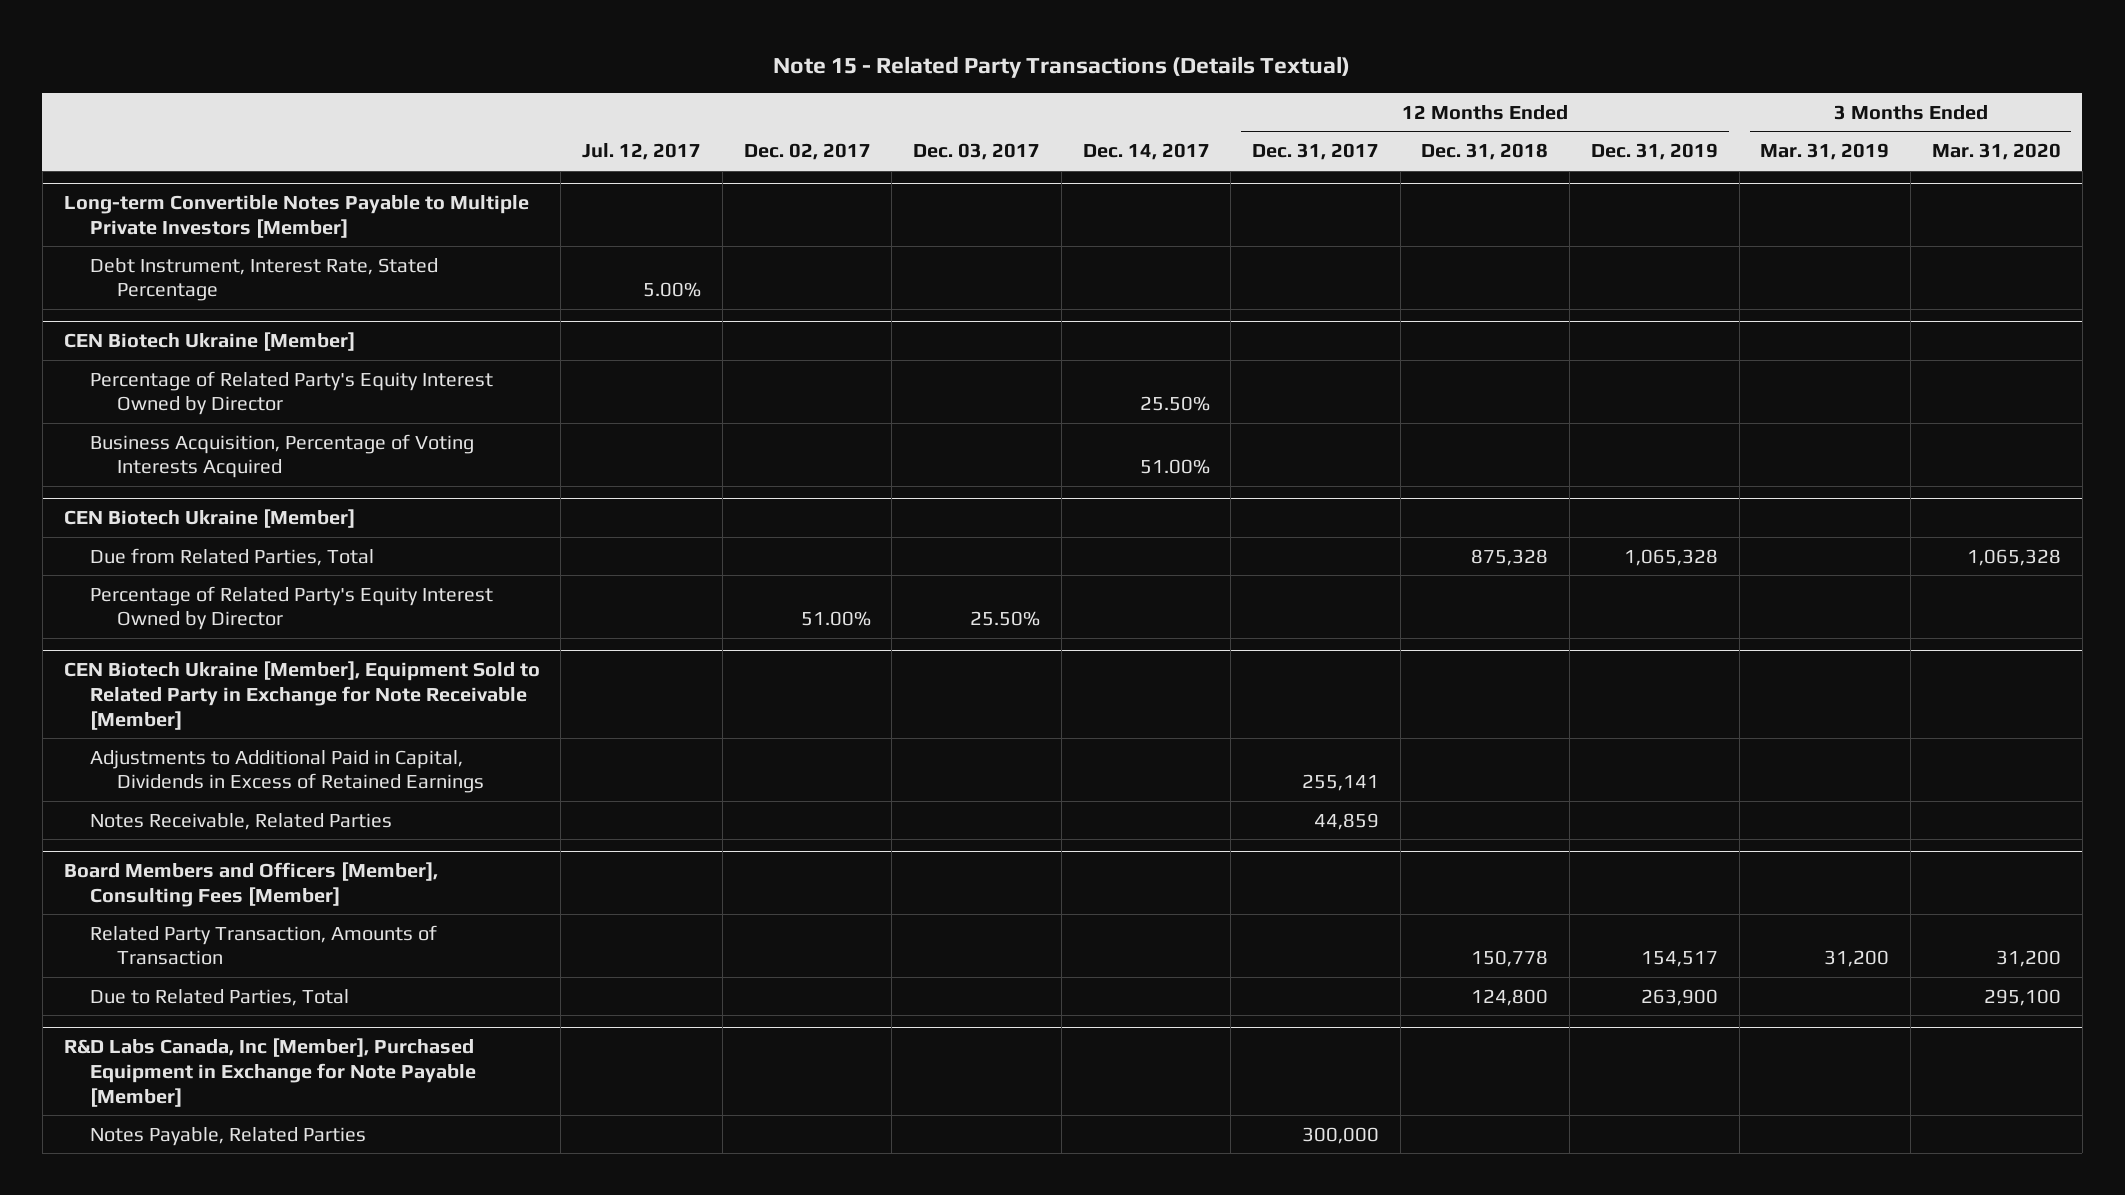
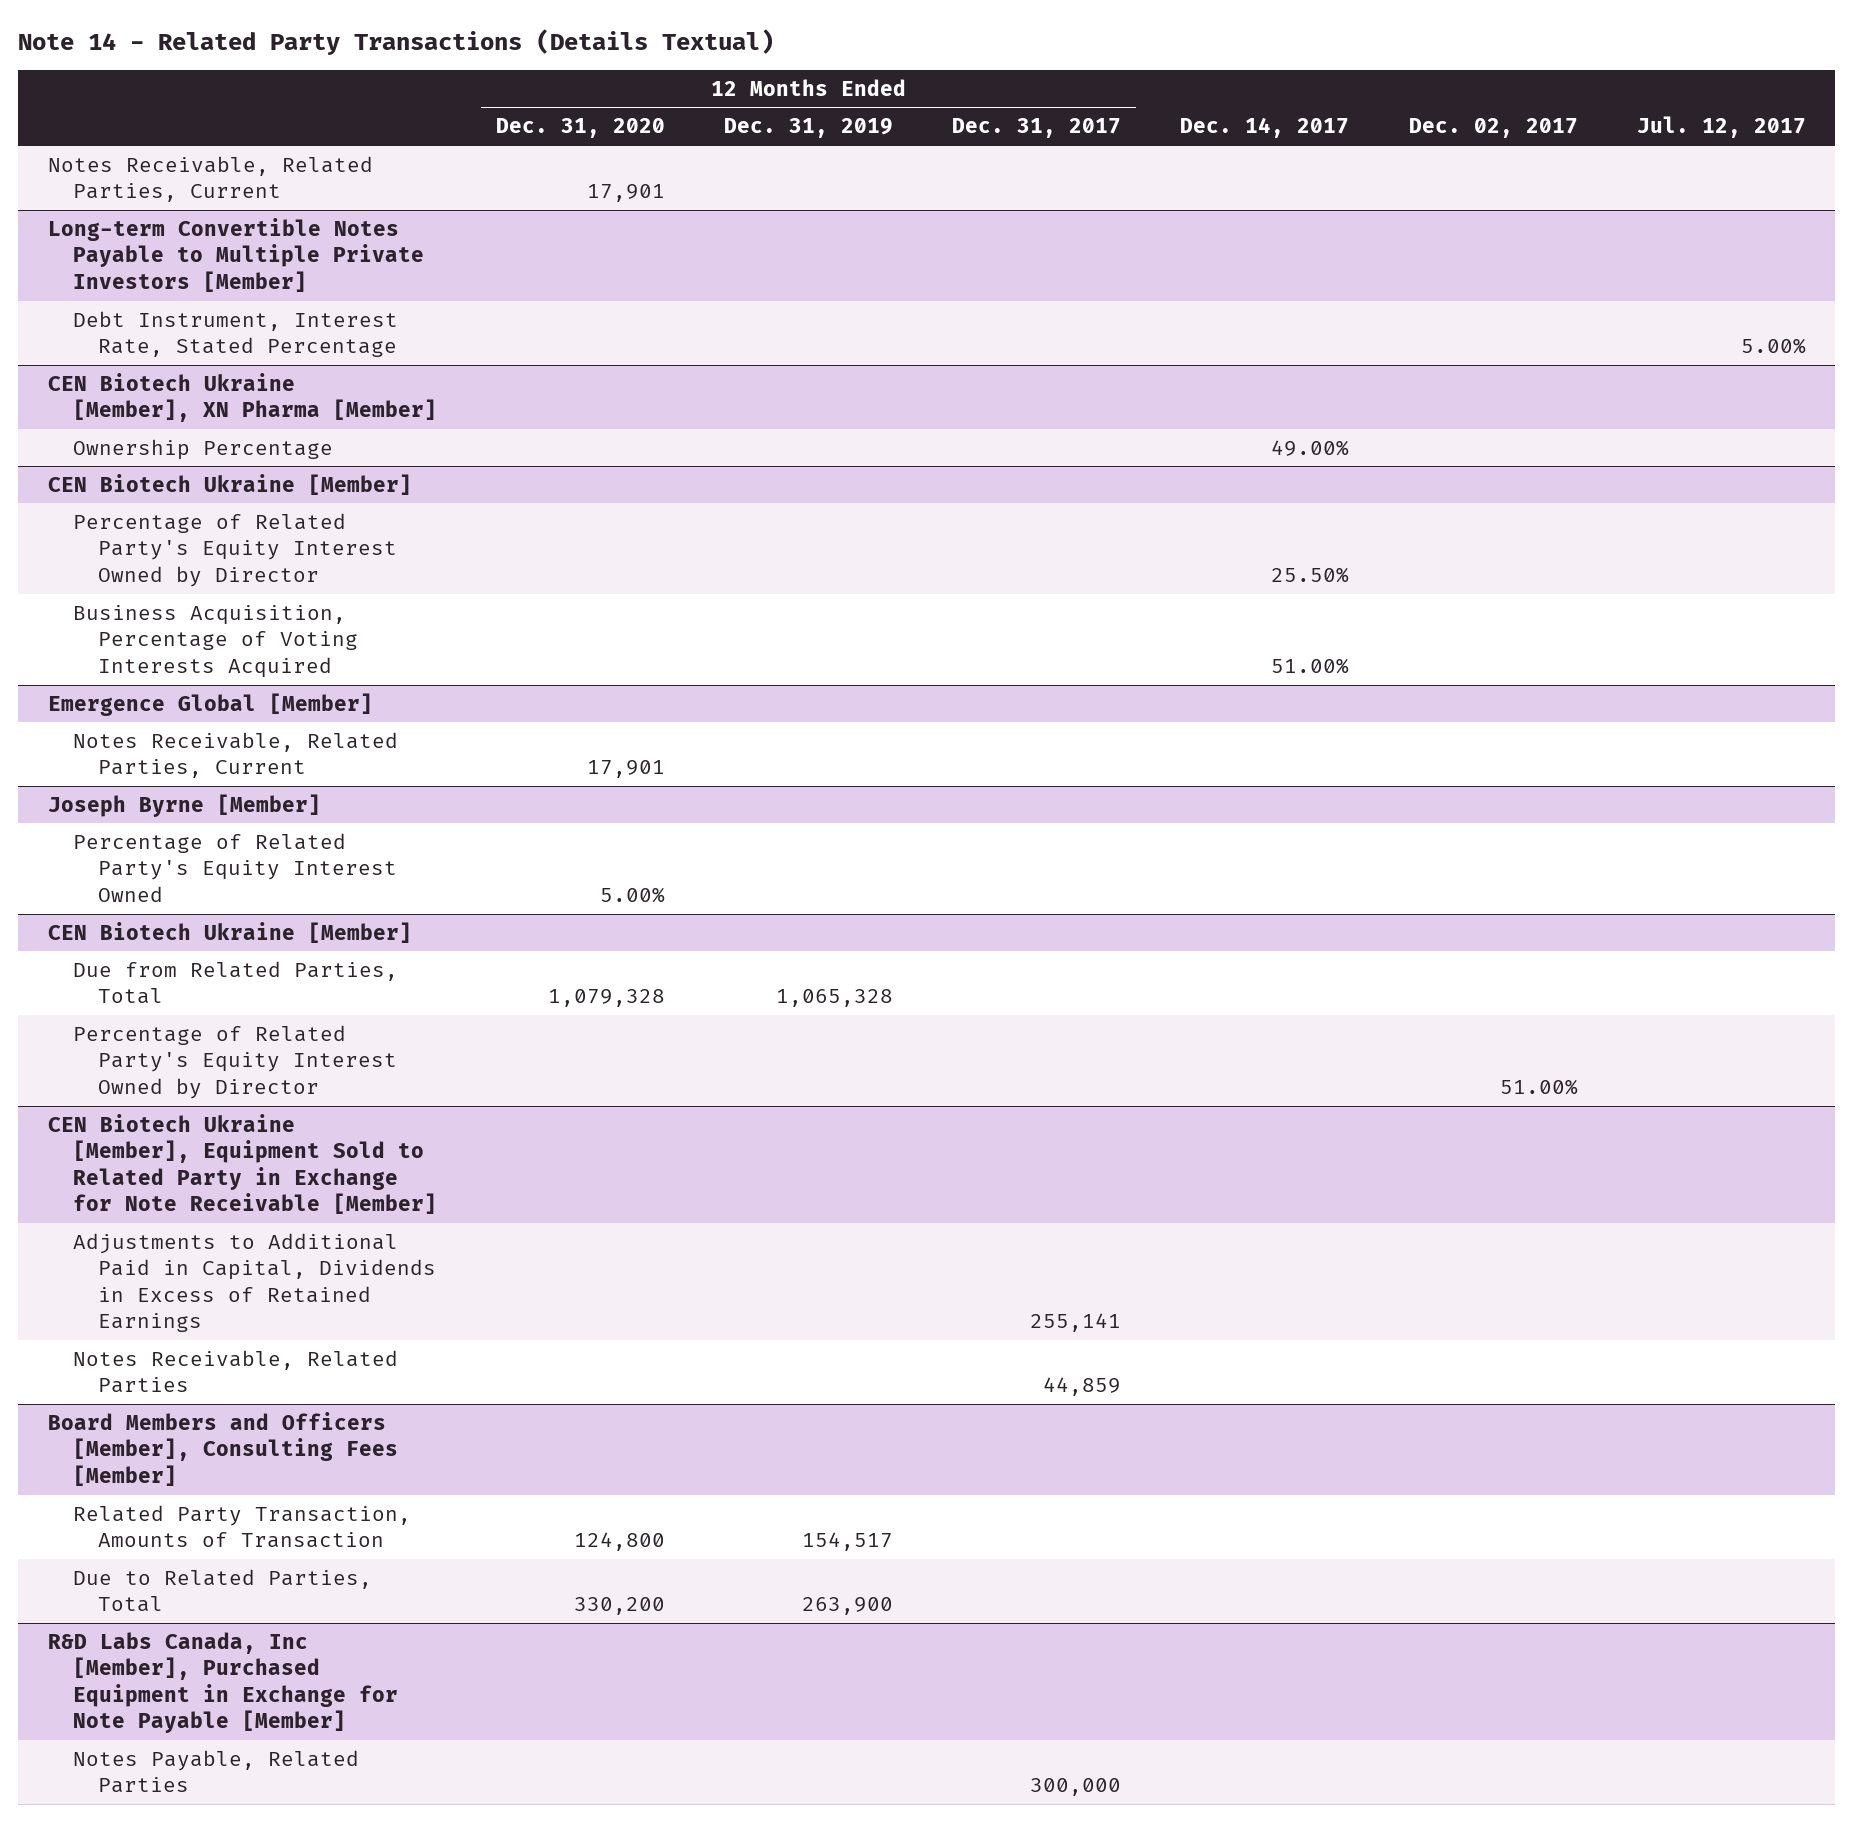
- Note 15 - Related Party Transactions (Details Textual)
+ Note 14 - Related Party Transactions (Details Textual)
- | Jul. 12, 2017 | Dec. 02, 2017 | Dec. 03, 2017 | Dec. 14, 2017 | 12 Months Ended Dec. 31, 2017 | 12 Months Ended Dec. 31, 2018 | 12 Months Ended Dec. 31, 2019 | 3 Months Ended Mar. 31, 2019 | 3 Months Ended Mar. 31, 2020
+ | 12 Months Ended Dec. 31, 2020 | 12 Months Ended Dec. 31, 2019 | 12 Months Ended Dec. 31, 2017 | Dec. 14, 2017 | Dec. 02, 2017 | Jul. 12, 2017
+ Notes Receivable, Related Parties, Current | 17,901 | | | | |
+ CEN Biotech Ukraine [Member], XN Pharma [Member]
+ Ownership Percentage | | | | 49.00% | |
+ Emergence Global [Member]
+ Notes Receivable, Related Parties, Current | 17,901 | | | | |
+ Joseph Byrne [Member]
+ Percentage of Related Party's Equity Interest Owned | 5.00% | | | | |

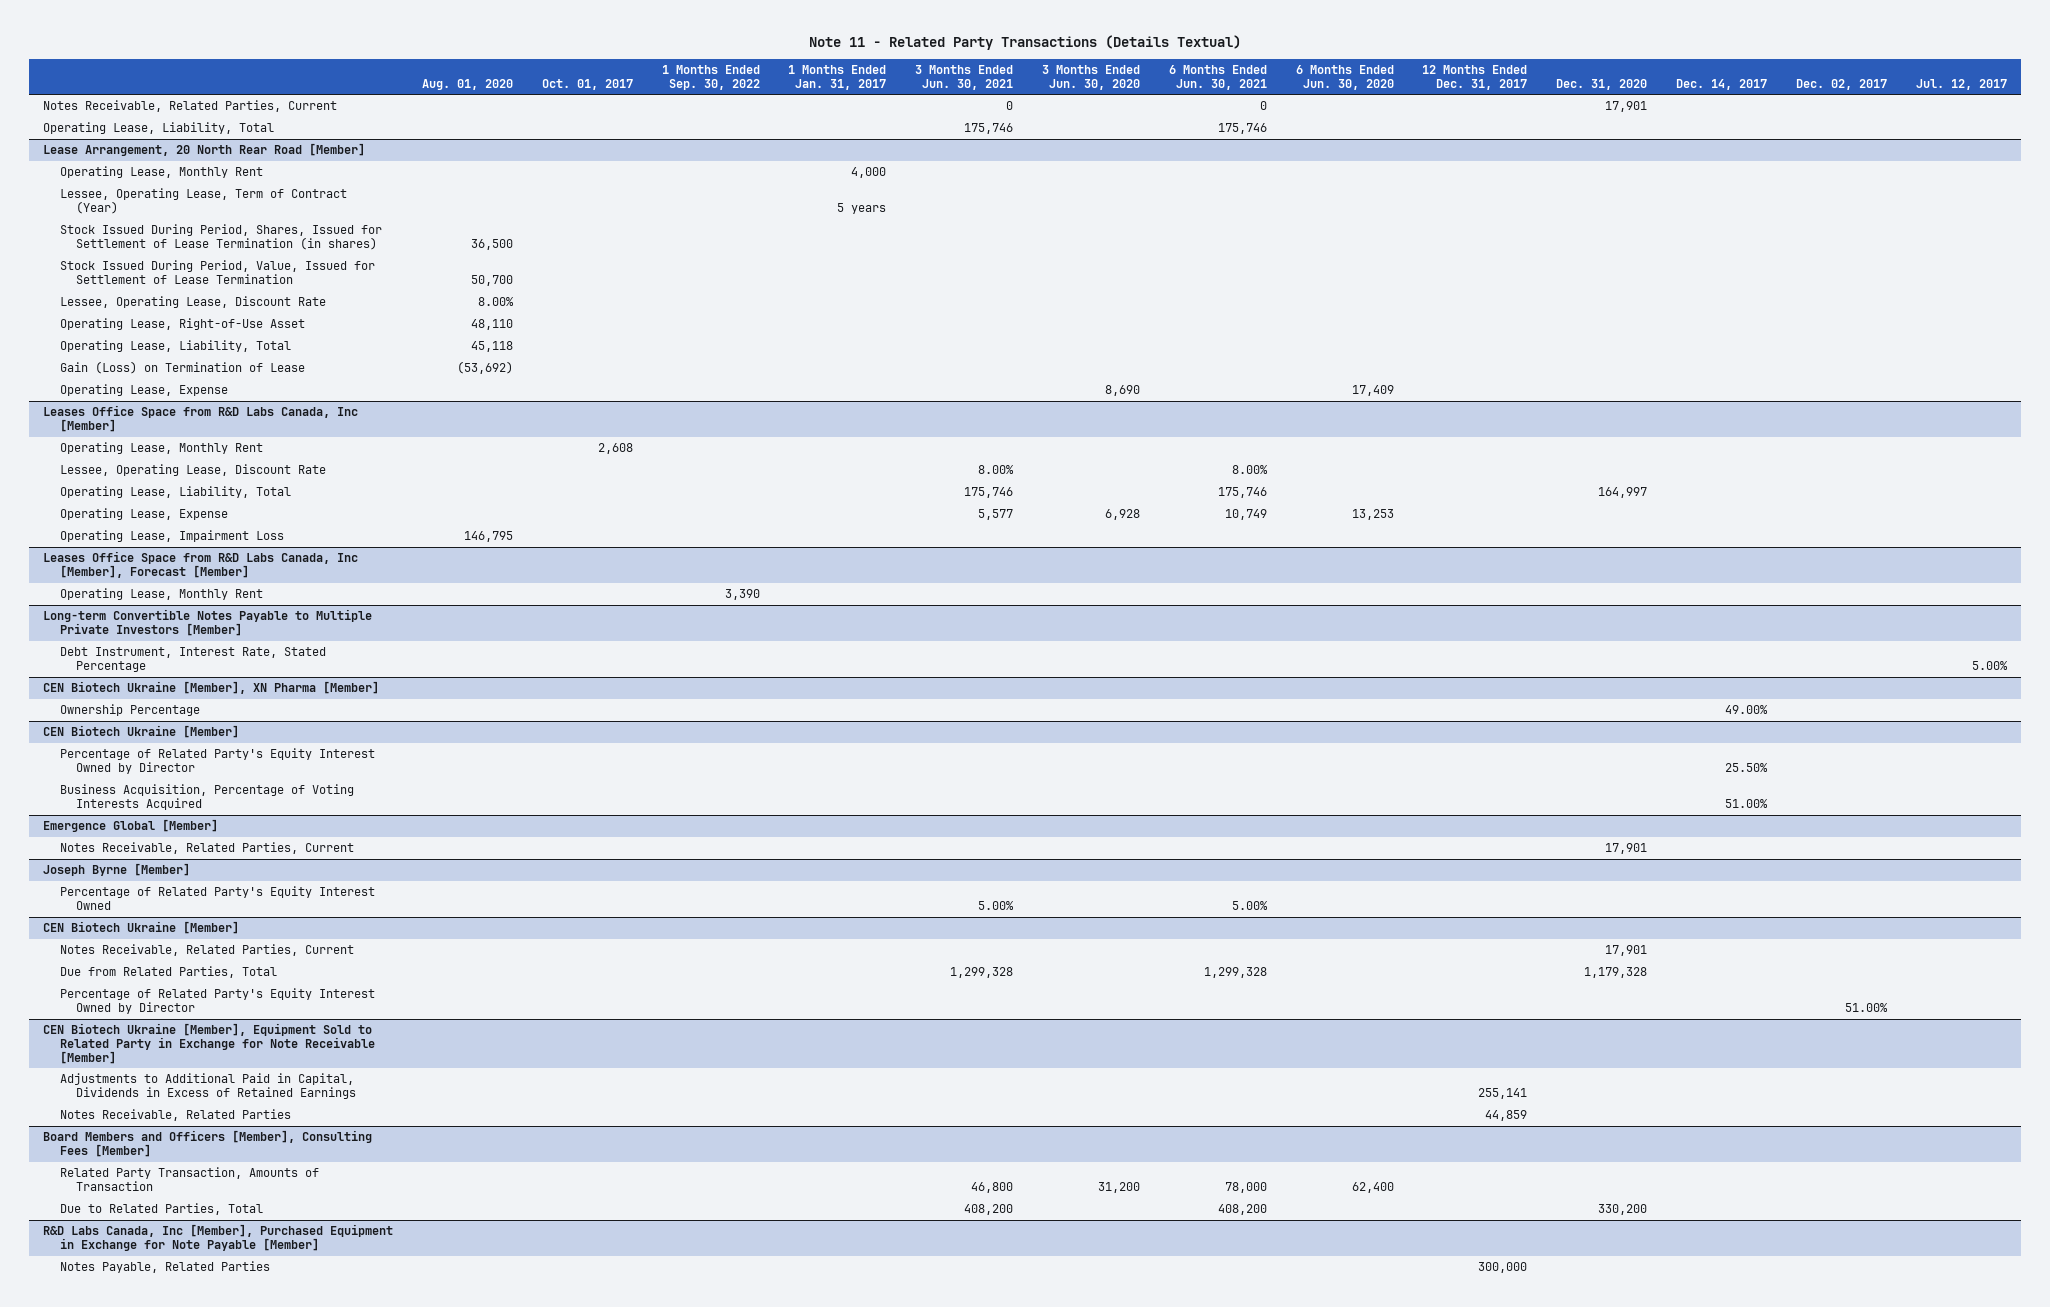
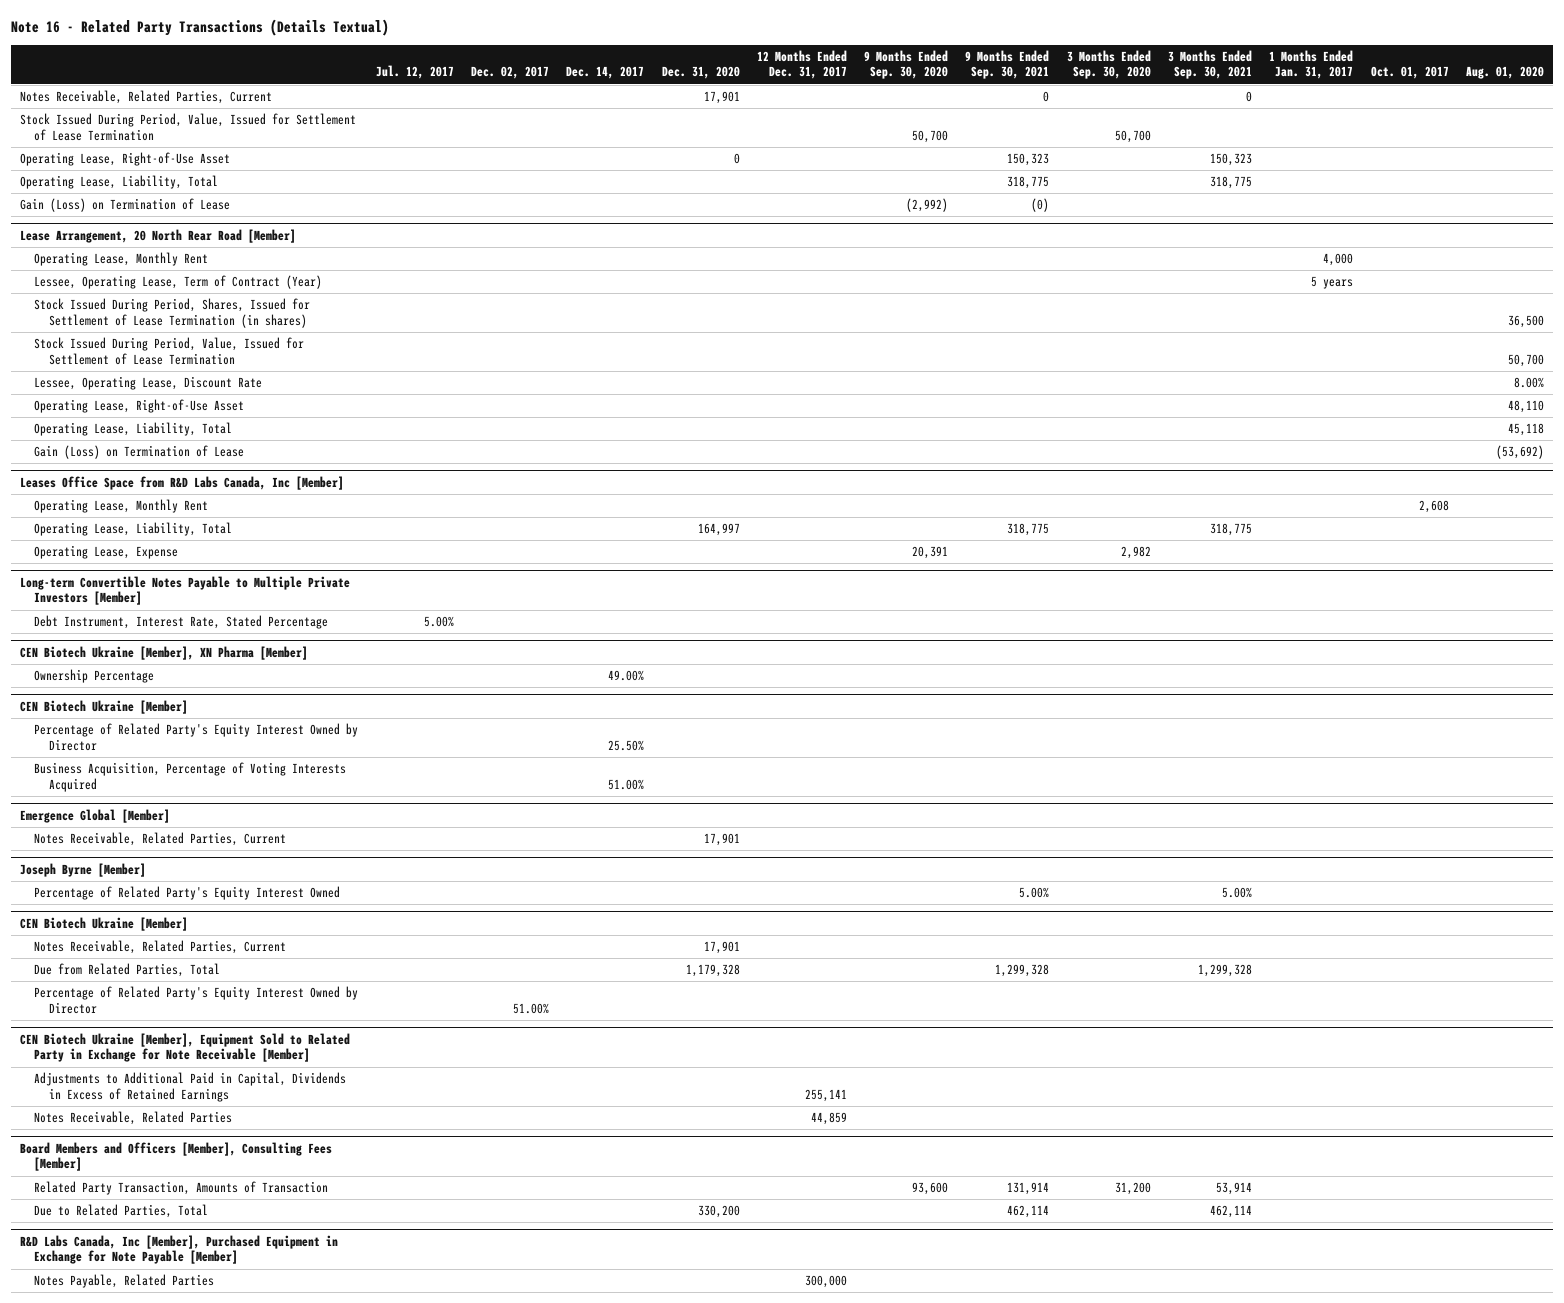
- Note 11 - Related Party Transactions (Details Textual)
+ Note 16 - Related Party Transactions (Details Textual)
- | Aug. 01, 2020 | Oct. 01, 2017 | 1 Months Ended Sep. 30, 2022 | 1 Months Ended Jan. 31, 2017 | 3 Months Ended Jun. 30, 2021 | 3 Months Ended Jun. 30, 2020 | 6 Months Ended Jun. 30, 2021 | 6 Months Ended Jun. 30, 2020 | 12 Months Ended Dec. 31, 2017 | Dec. 31, 2020 | Dec. 14, 2017 | Dec. 02, 2017 | Jul. 12, 2017
+ | Jul. 12, 2017 | Dec. 02, 2017 | Dec. 14, 2017 | Dec. 31, 2020 | 12 Months Ended Dec. 31, 2017 | 9 Months Ended Sep. 30, 2020 | 9 Months Ended Sep. 30, 2021 | 3 Months Ended Sep. 30, 2020 | 3 Months Ended Sep. 30, 2021 | 1 Months Ended Jan. 31, 2017 | Oct. 01, 2017 | Aug. 01, 2020
+ Stock Issued During Period, Value, Issued for Settlement of Lease Termination | | | | | | 50,700 | | 50,700 | | | |
+ Operating Lease, Right-of-Use Asset | | | | 0 | | | 150,323 | | 150,323 | | |
+ Gain (Loss) on Termination of Lease | | | | | | (2,992) | (0) | | | | |
@ Lease Arrangement, 20 North Rear Road [Member]
- Operating Lease, Expense | | | | | | 8,690 | | 17,409 | | | | |
@ Leases Office Space from R&D Labs Canada, Inc [Member]
- Lessee, Operating Lease, Discount Rate | | | | | 8.00% | | 8.00% | | | | | |
- Operating Lease, Impairment Loss | 146,795 | | | | | | | | | | | |
- Leases Office Space from R&D Labs Canada, Inc [Member], Forecast [Member]
- Operating Lease, Monthly Rent | | | 3,390 | | | | | | | | | |

